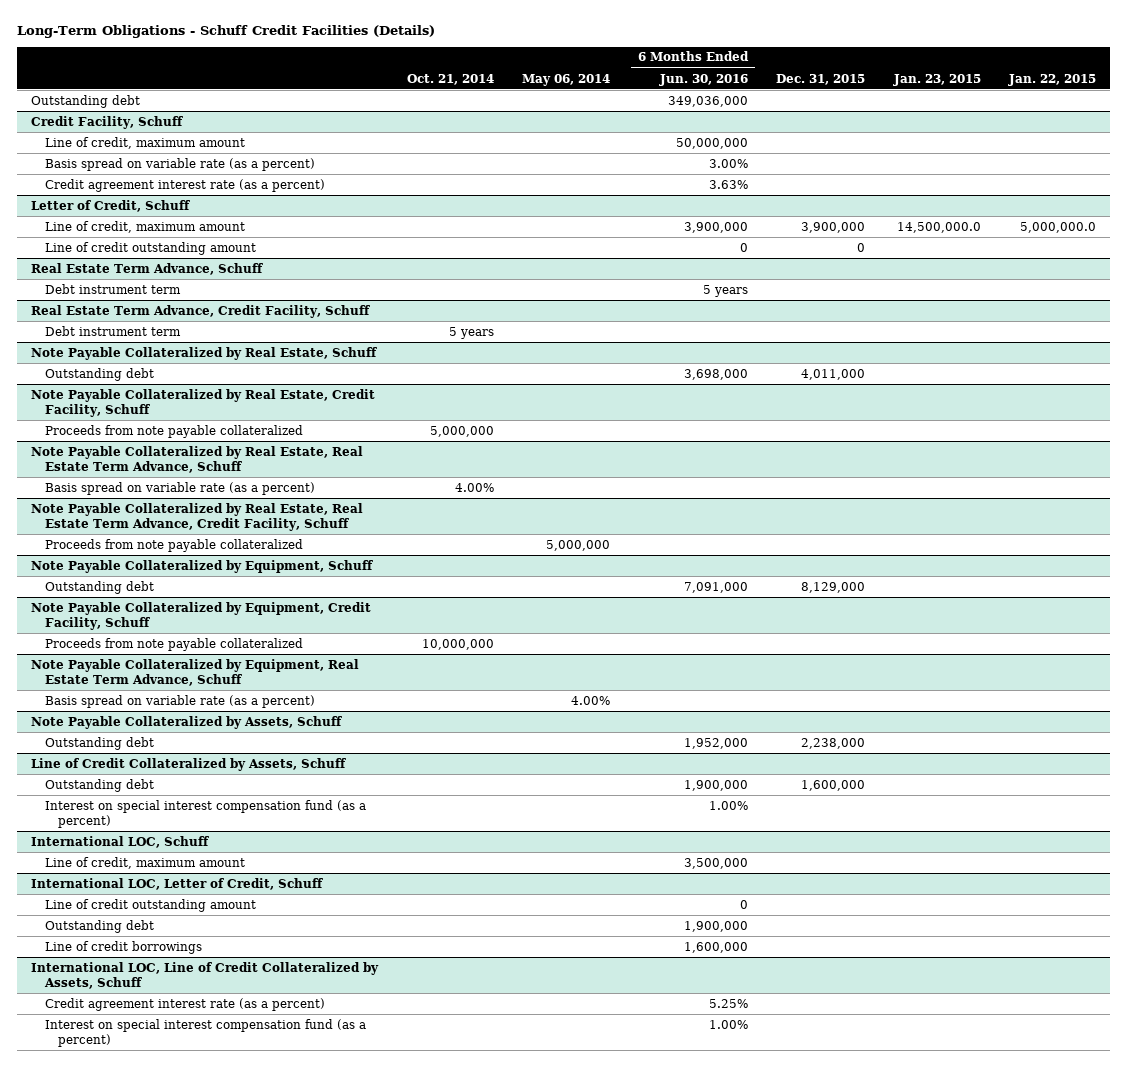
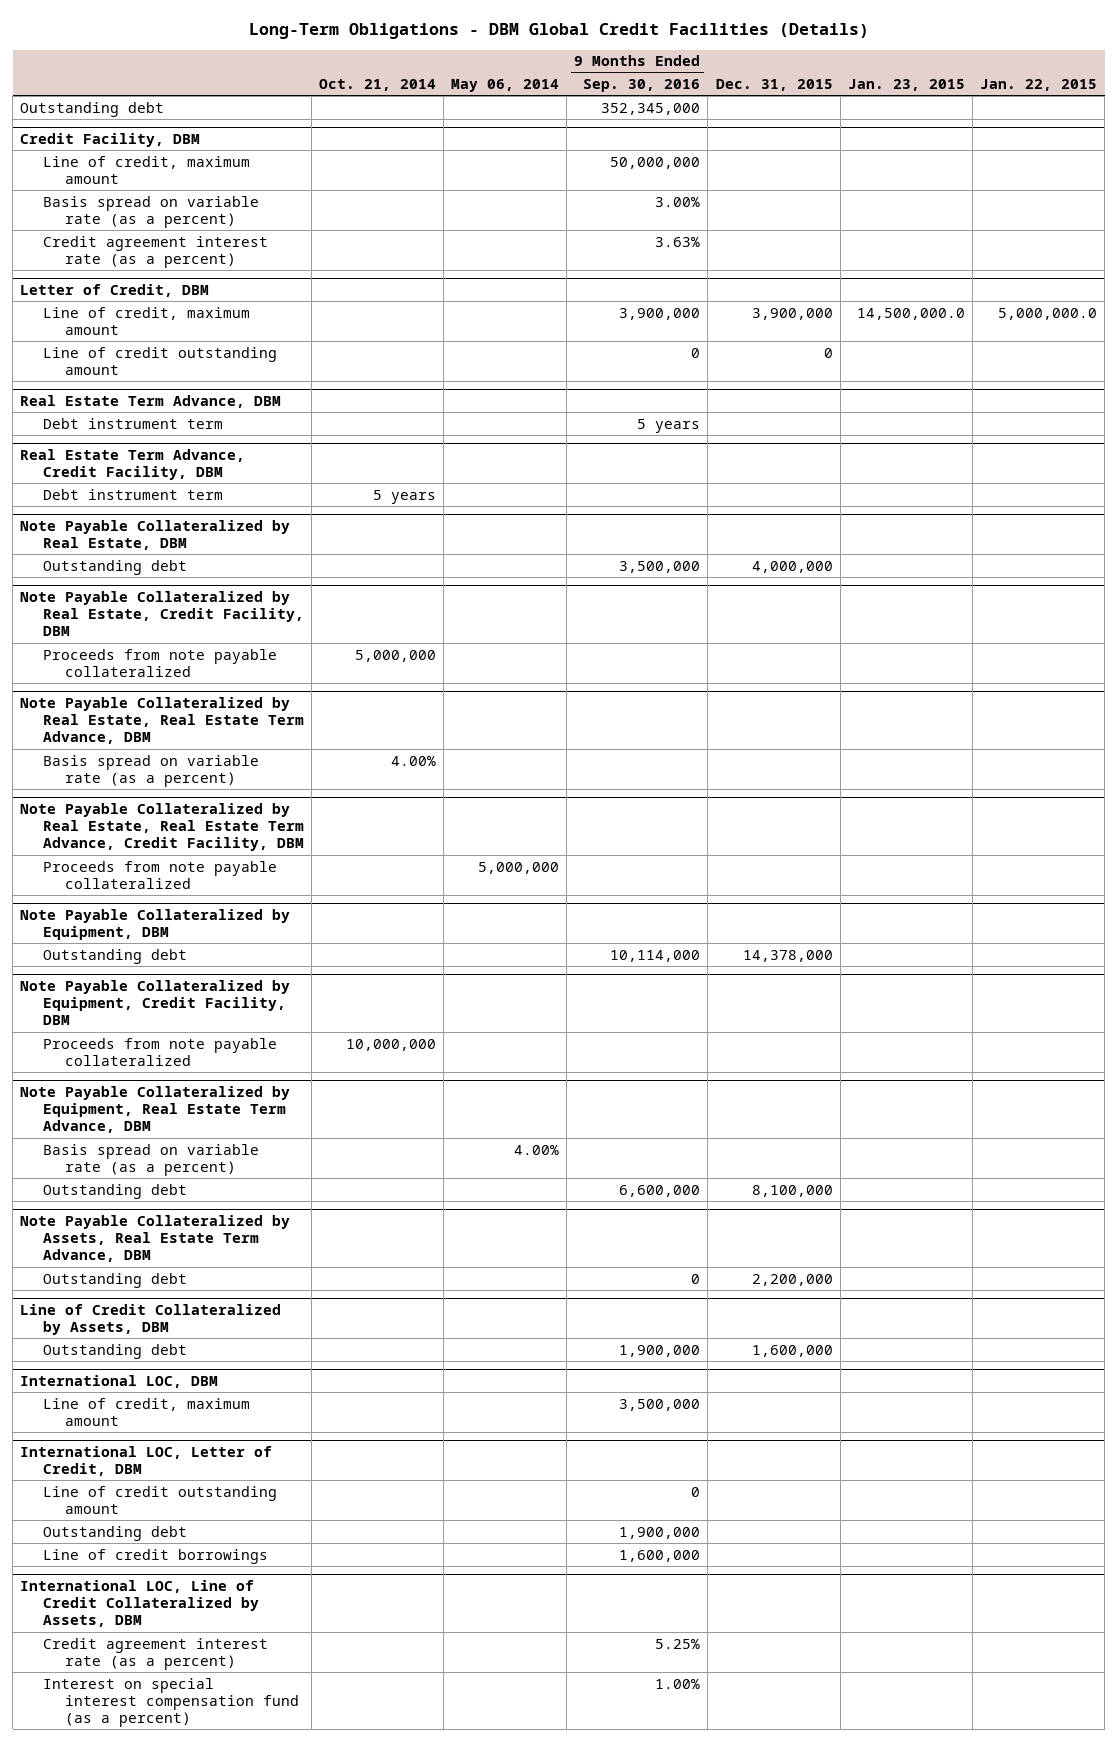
- Long-Term Obligations - Schuff Credit Facilities (Details)
+ Long-Term Obligations - DBM Global Credit Facilities (Details)
- | Oct. 21, 2014 | May 06, 2014 | 6 Months Ended Jun. 30, 2016 | Dec. 31, 2015 | Jan. 23, 2015 | Jan. 22, 2015
+ | Oct. 21, 2014 | May 06, 2014 | 9 Months Ended Sep. 30, 2016 | Dec. 31, 2015 | Jan. 23, 2015 | Jan. 22, 2015
- Credit Facility, Schuff
+ Credit Facility, DBM
- Letter of Credit, Schuff
+ Letter of Credit, DBM
- Real Estate Term Advance, Schuff
+ Real Estate Term Advance, DBM
- Real Estate Term Advance, Credit Facility, Schuff
+ Real Estate Term Advance, Credit Facility, DBM
- Note Payable Collateralized by Real Estate, Schuff
- Outstanding debt | | | 3,698,000 | 4,011,000 | |
- Note Payable Collateralized by Real Estate, Credit Facility, Schuff
+ Note Payable Collateralized by Real Estate, DBM
+ Outstanding debt | | | 3,500,000 | 4,000,000 | |
+ Note Payable Collateralized by Real Estate, Credit Facility, DBM
- Note Payable Collateralized by Real Estate, Real Estate Term Advance, Schuff
+ Note Payable Collateralized by Real Estate, Real Estate Term Advance, DBM
- Note Payable Collateralized by Real Estate, Real Estate Term Advance, Credit Facility, Schuff
+ Note Payable Collateralized by Real Estate, Real Estate Term Advance, Credit Facility, DBM
- Note Payable Collateralized by Equipment, Schuff
- Outstanding debt | | | 7,091,000 | 8,129,000 | |
- Note Payable Collateralized by Equipment, Credit Facility, Schuff
+ Note Payable Collateralized by Equipment, DBM
+ Outstanding debt | | | 10,114,000 | 14,378,000 | |
+ Note Payable Collateralized by Equipment, Credit Facility, DBM
- Note Payable Collateralized by Equipment, Real Estate Term Advance, Schuff
+ Note Payable Collateralized by Equipment, Real Estate Term Advance, DBM
- Note Payable Collateralized by Assets, Schuff
- Outstanding debt | | | 1,952,000 | 2,238,000 | |
- Line of Credit Collateralized by Assets, Schuff
+ Outstanding debt | | | 6,600,000 | 8,100,000 | |
+ Note Payable Collateralized by Assets, Real Estate Term Advance, DBM
+ Outstanding debt | | | 0 | 2,200,000 | |
+ Line of Credit Collateralized by Assets, DBM
- Interest on special interest compensation fund (as a percent) | | | 1.00% | | |
- International LOC, Schuff
+ International LOC, DBM
- International LOC, Letter of Credit, Schuff
+ International LOC, Letter of Credit, DBM
- International LOC, Line of Credit Collateralized by Assets, Schuff
+ International LOC, Line of Credit Collateralized by Assets, DBM

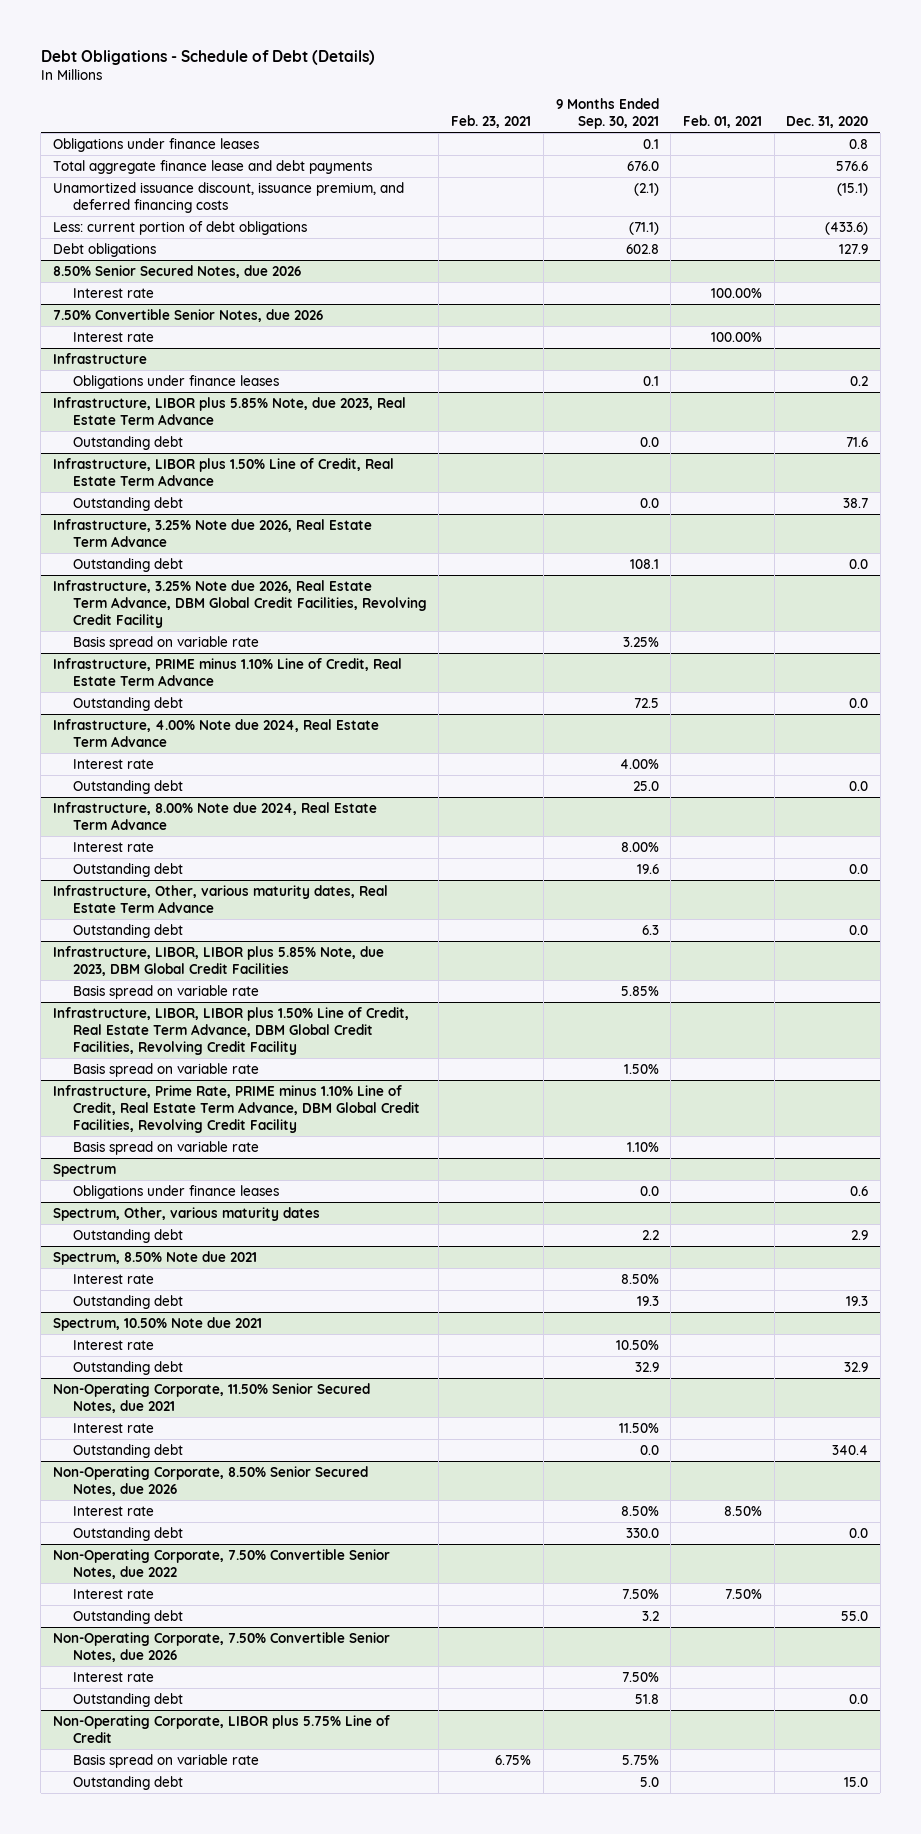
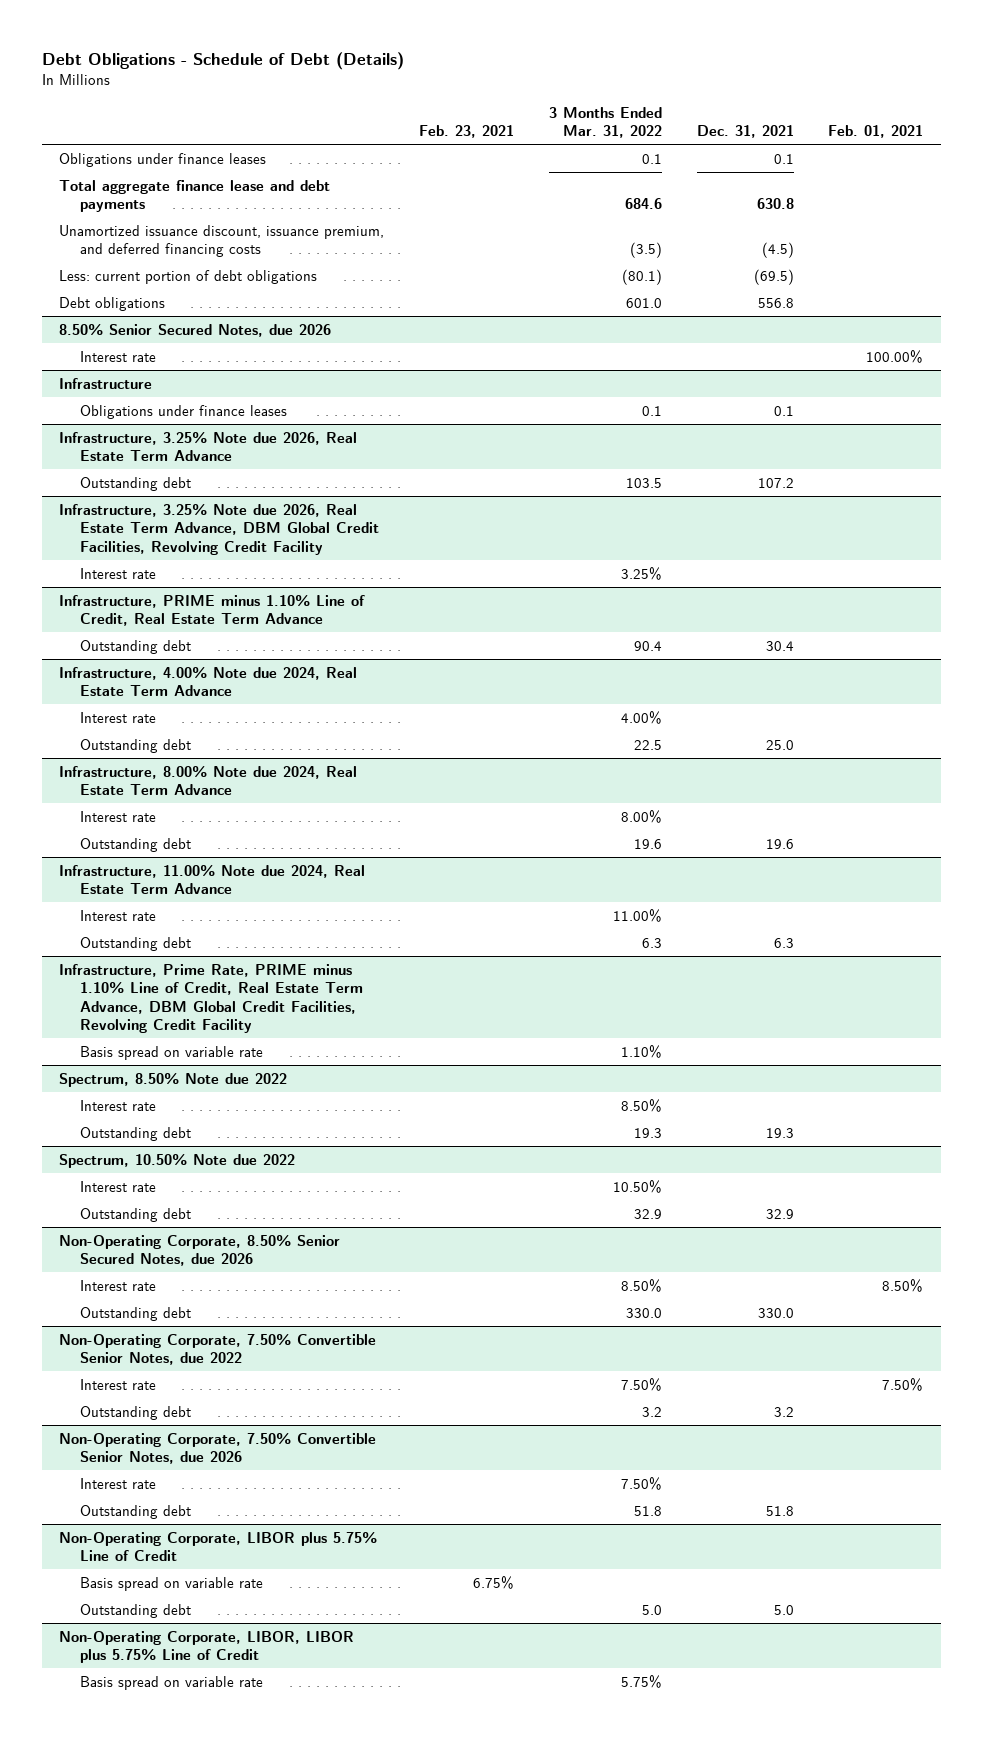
- | Feb. 23, 2021 | 9 Months Ended Sep. 30, 2021 | Feb. 01, 2021 | Dec. 31, 2020
+ | Feb. 23, 2021 | 3 Months Ended Mar. 31, 2022 | Dec. 31, 2021 | Feb. 01, 2021
- 7.50% Convertible Senior Notes, due 2026
- Interest rate | | | 100.00% |
- Infrastructure, LIBOR plus 5.85% Note, due 2023, Real Estate Term Advance
- Outstanding debt | | 0.0 | | 71.6
- Infrastructure, LIBOR plus 1.50% Line of Credit, Real Estate Term Advance
- Outstanding debt | | 0.0 | | 38.7
@ Infrastructure, 3.25% Note due 2026, Real Estate Term Advance, DBM Global Credit Facilities, Revolving Credit Facility
- Basis spread on variable rate | | 3.25% | |
+ Interest rate | | 3.25% | |
- Infrastructure, Other, various maturity dates, Real Estate Term Advance
- Outstanding debt | | 6.3 | | 0.0
- Infrastructure, LIBOR, LIBOR plus 5.85% Note, due 2023, DBM Global Credit Facilities
- Basis spread on variable rate | | 5.85% | |
- Infrastructure, LIBOR, LIBOR plus 1.50% Line of Credit, Real Estate Term Advance, DBM Global Credit Facilities, Revolving Credit Facility
- Basis spread on variable rate | | 1.50% | |
+ Infrastructure, 11.00% Note due 2024, Real Estate Term Advance
+ Interest rate | | 11.00% | |
+ Outstanding debt | | 6.3 | 6.3 |
- Spectrum
- Obligations under finance leases | | 0.0 | | 0.6
- Spectrum, Other, various maturity dates
- Outstanding debt | | 2.2 | | 2.9
- Spectrum, 8.50% Note due 2021
+ Spectrum, 8.50% Note due 2022
- Spectrum, 10.50% Note due 2021
+ Spectrum, 10.50% Note due 2022
- Non-Operating Corporate, 11.50% Senior Secured Notes, due 2021
- Interest rate | | 11.50% | |
- Outstanding debt | | 0.0 | | 340.4
+ Non-Operating Corporate, LIBOR, LIBOR plus 5.75% Line of Credit
+ Basis spread on variable rate | | 5.75% | |

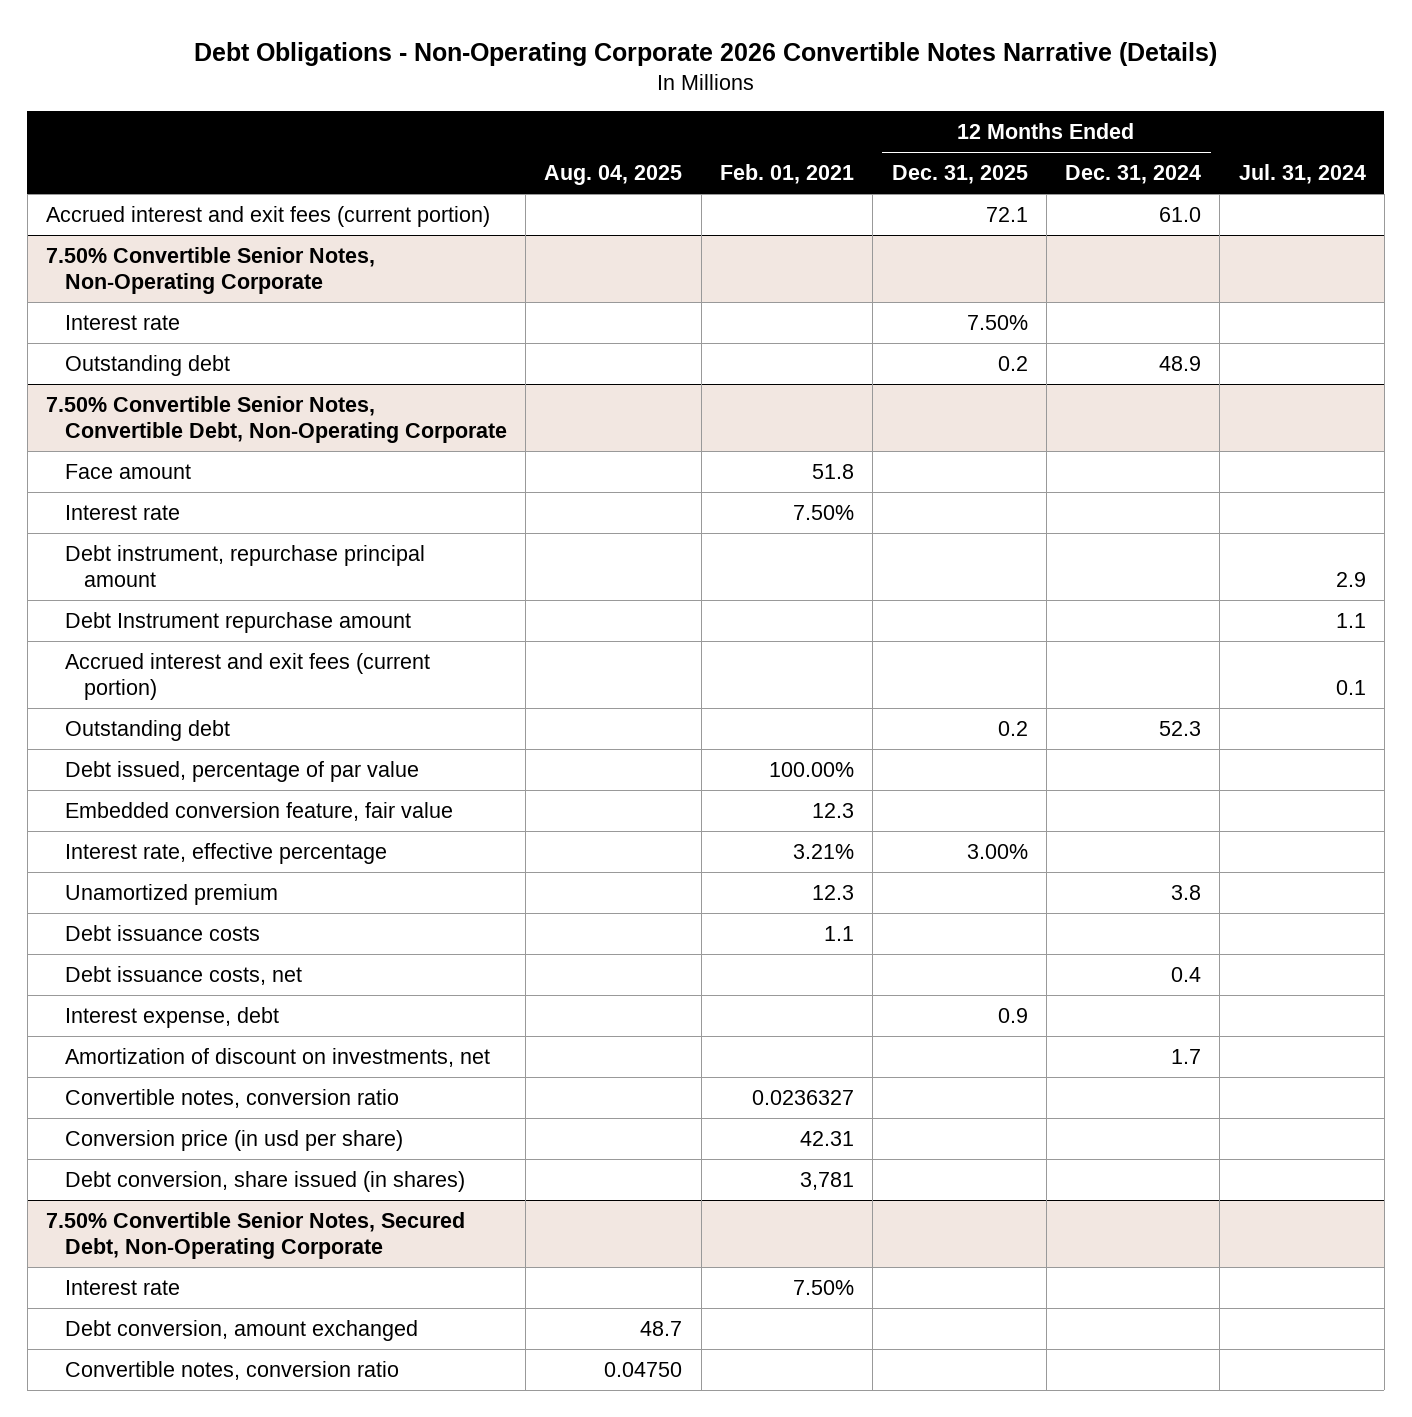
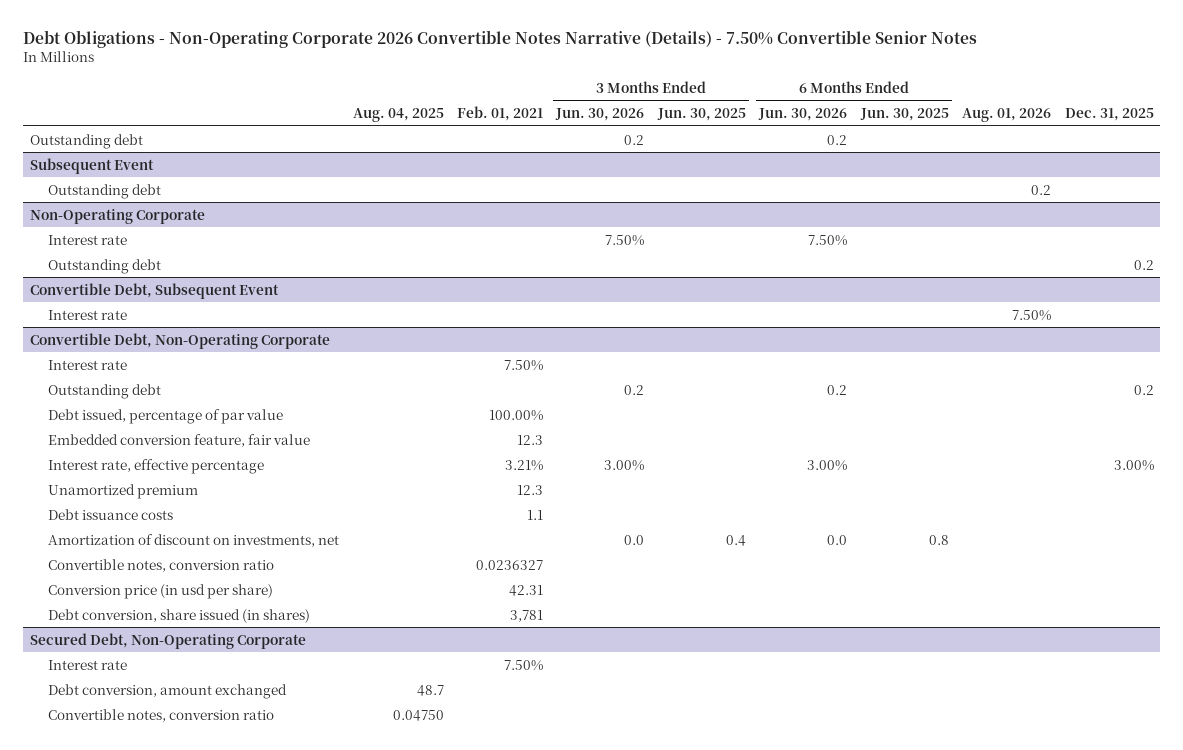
- Debt Obligations - Non-Operating Corporate 2026 Convertible Notes Narrative (Details)
+ Debt Obligations - Non-Operating Corporate 2026 Convertible Notes Narrative (Details) - 7.50% Convertible Senior Notes
- | Aug. 04, 2025 | Feb. 01, 2021 | 12 Months Ended Dec. 31, 2025 | 12 Months Ended Dec. 31, 2024 | Jul. 31, 2024
+ | Aug. 04, 2025 | Feb. 01, 2021 | 3 Months Ended Jun. 30, 2026 | 3 Months Ended Jun. 30, 2025 | 6 Months Ended Jun. 30, 2026 | 6 Months Ended Jun. 30, 2025 | Aug. 01, 2026 | Dec. 31, 2025
- Accrued interest and exit fees (current portion) | | | 72.1 | 61.0 |
- 7.50% Convertible Senior Notes, Non-Operating Corporate
+ Outstanding debt | | | 0.2 | | 0.2 | | |
+ Subsequent Event
+ Outstanding debt | | | | | | | 0.2 |
+ Non-Operating Corporate
- 7.50% Convertible Senior Notes, Convertible Debt, Non-Operating Corporate
- Face amount | | 51.8 | | |
+ Convertible Debt, Subsequent Event
+ Interest rate | | | | | | | 7.50% |
+ Convertible Debt, Non-Operating Corporate
- Debt instrument, repurchase principal amount | | | | | 2.9
- Debt Instrument repurchase amount | | | | | 1.1
- Accrued interest and exit fees (current portion) | | | | | 0.1
- Debt issuance costs, net | | | | 0.4 |
- Interest expense, debt | | | 0.9 | |
- 7.50% Convertible Senior Notes, Secured Debt, Non-Operating Corporate
+ Secured Debt, Non-Operating Corporate

